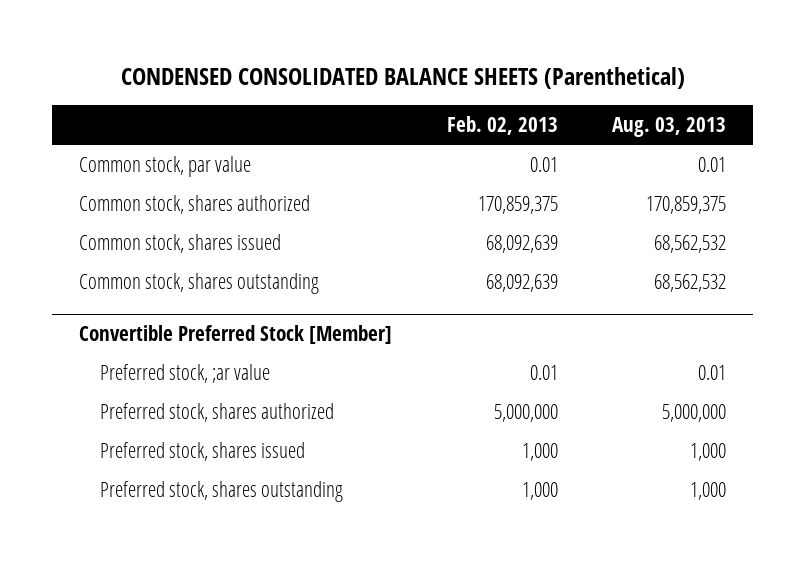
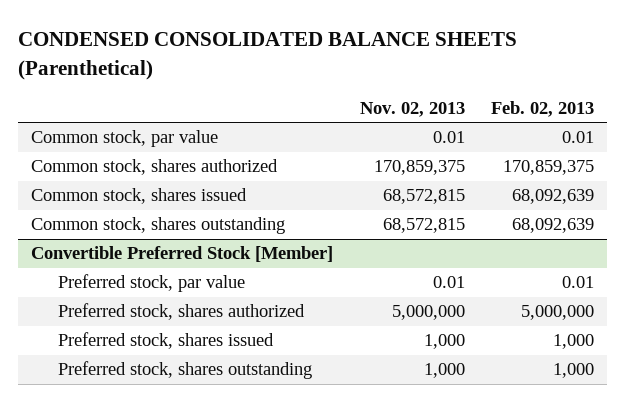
- | Feb. 02, 2013 | Aug. 03, 2013
+ | Nov. 02, 2013 | Feb. 02, 2013
@ Convertible Preferred Stock [Member]
- Preferred stock, ;ar value | 0.01 | 0.01
+ Preferred stock, par value | 0.01 | 0.01

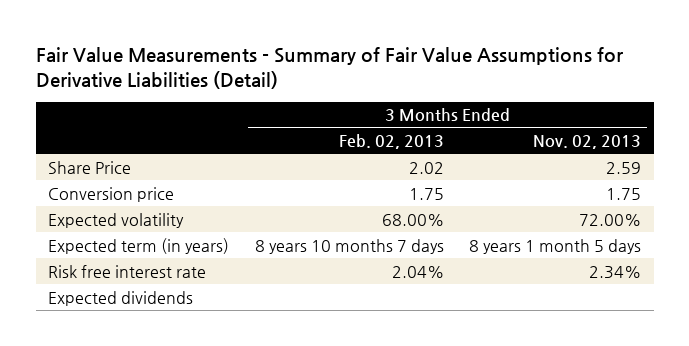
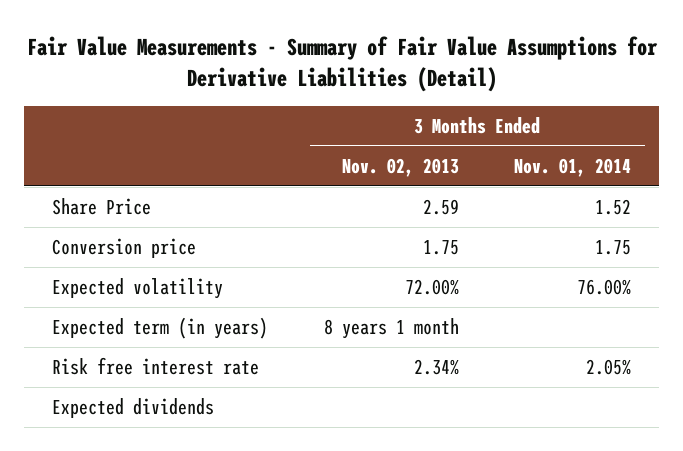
- | 3 Months Ended Feb. 02, 2013 | 3 Months Ended Nov. 02, 2013
+ | 3 Months Ended Nov. 02, 2013 | 3 Months Ended Nov. 01, 2014
- Expected term (in years) | 8 years 10 months 7 days | 8 years 1 month 5 days
+ Expected term (in years) | 8 years 1 month |

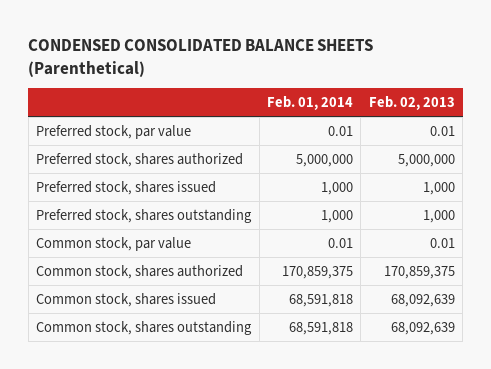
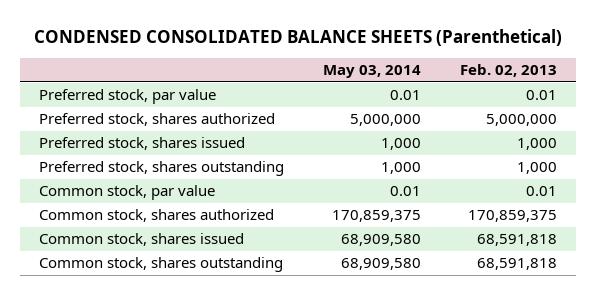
- | Feb. 01, 2014 | Feb. 02, 2013
+ | May 03, 2014 | Feb. 02, 2013
- Common stock, shares issued | 68,591,818 | 68,092,639
- Common stock, shares outstanding | 68,591,818 | 68,092,639
+ Common stock, shares issued | 68,909,580 | 68,591,818
+ Common stock, shares outstanding | 68,909,580 | 68,591,818

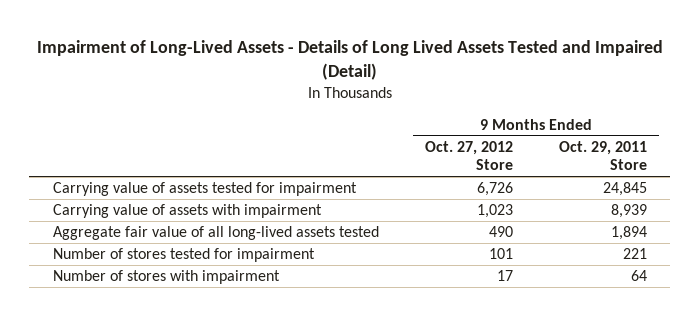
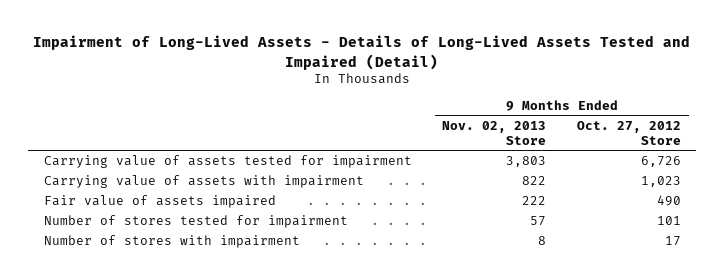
- Impairment of Long-Lived Assets - Details of Long Lived Assets Tested and Impaired (Detail)
+ Impairment of Long-Lived Assets - Details of Long-Lived Assets Tested and Impaired (Detail)
- | 9 Months Ended Oct. 27, 2012 Store | 9 Months Ended Oct. 29, 2011 Store
+ | 9 Months Ended Nov. 02, 2013 Store | 9 Months Ended Oct. 27, 2012 Store
- Aggregate fair value of all long-lived assets tested | 490 | 1,894
+ Fair value of assets impaired | 222 | 490

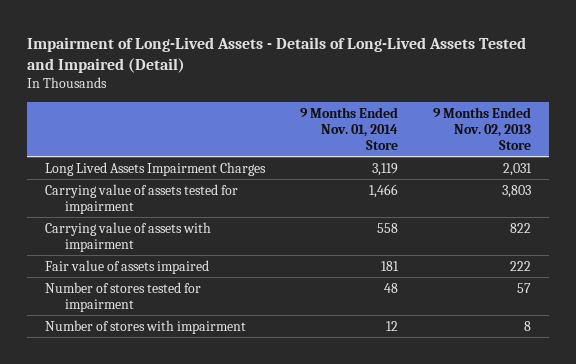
- | 9 Months Ended Nov. 02, 2013 Store | 9 Months Ended Oct. 27, 2012 Store
+ | 9 Months Ended Nov. 01, 2014 Store | 9 Months Ended Nov. 02, 2013 Store
+ Long Lived Assets Impairment Charges | 3,119 | 2,031

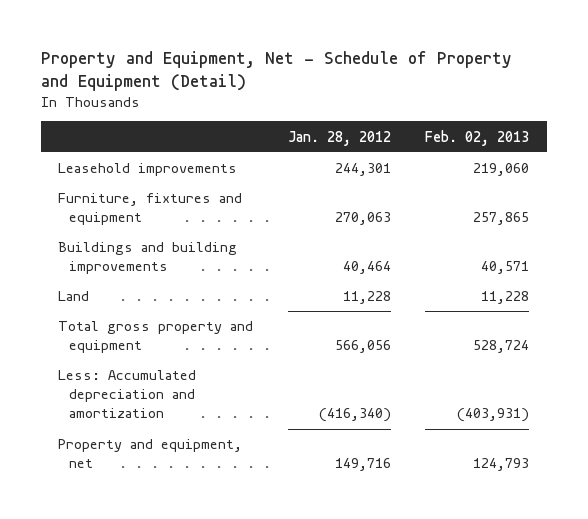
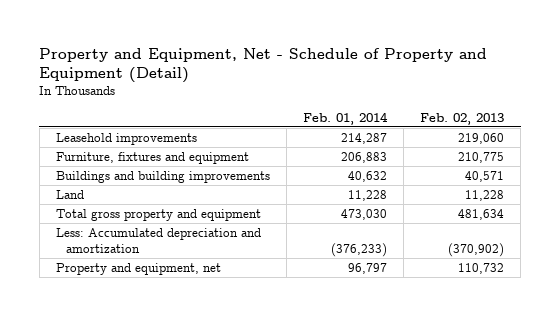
- | Jan. 28, 2012 | Feb. 02, 2013
+ | Feb. 01, 2014 | Feb. 02, 2013
- Furniture, fixtures and equipment | 270,063 | 257,865
+ Furniture, fixtures and equipment | 206,883 | 210,775
- Total gross property and equipment | 566,056 | 528,724
- Less: Accumulated depreciation and amortization | (416,340) | (403,931)
- Property and equipment, net | 149,716 | 124,793
+ Total gross property and equipment | 473,030 | 481,634
+ Less: Accumulated depreciation and amortization | (376,233) | (370,902)
+ Property and equipment, net | 96,797 | 110,732

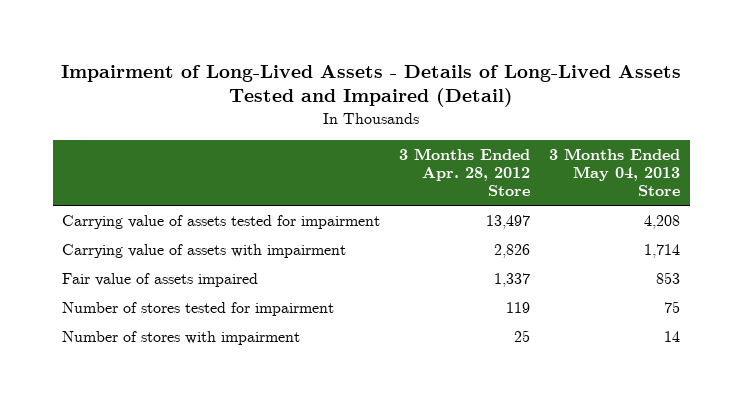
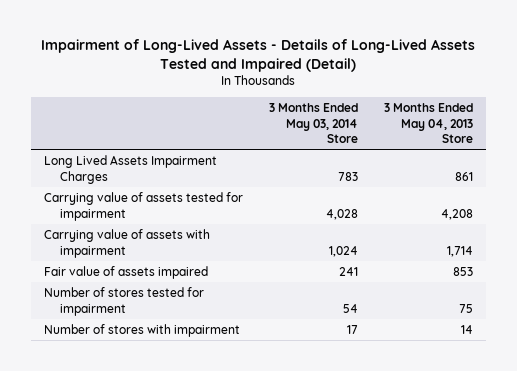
- | 3 Months Ended Apr. 28, 2012 Store | 3 Months Ended May 04, 2013 Store
+ | 3 Months Ended May 03, 2014 Store | 3 Months Ended May 04, 2013 Store
+ Long Lived Assets Impairment Charges | 783 | 861

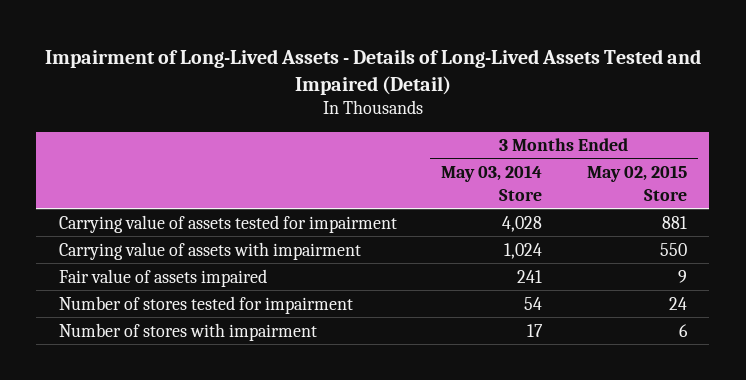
- | 3 Months Ended May 03, 2014 Store | 3 Months Ended May 04, 2013 Store
+ | 3 Months Ended May 03, 2014 Store | 3 Months Ended May 02, 2015 Store
- Long Lived Assets Impairment Charges | 783 | 861

